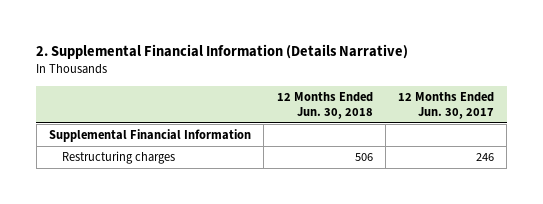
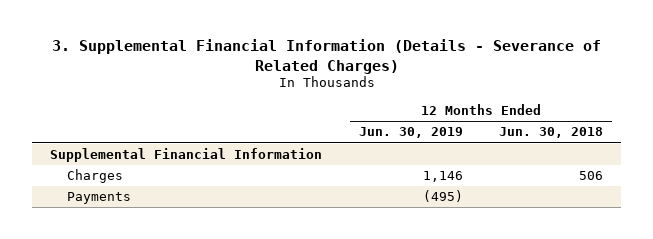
- 2. Supplemental Financial Information (Details Narrative)
+ 3. Supplemental Financial Information (Details - Severance of Related Charges)
- | 12 Months Ended Jun. 30, 2018 | 12 Months Ended Jun. 30, 2017
+ | 12 Months Ended Jun. 30, 2019 | 12 Months Ended Jun. 30, 2018
- Restructuring charges | 506 | 246
+ Charges | 1,146 | 506
+ Payments | (495) |

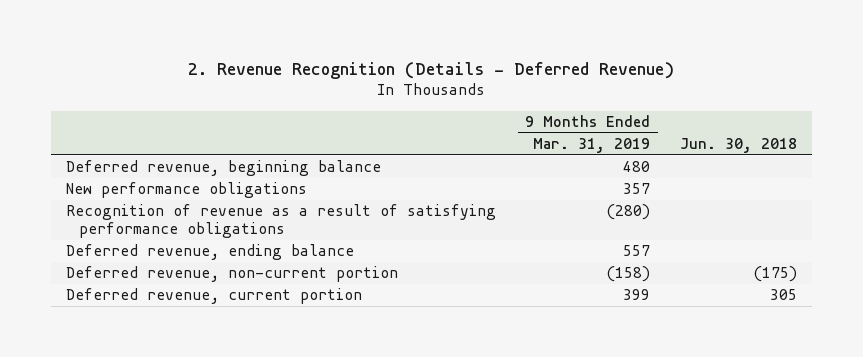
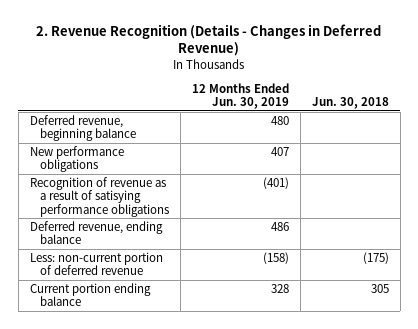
- 2. Revenue Recognition (Details - Deferred Revenue)
+ 2. Revenue Recognition (Details - Changes in Deferred Revenue)
- | 9 Months Ended Mar. 31, 2019 | Jun. 30, 2018
+ | 12 Months Ended Jun. 30, 2019 | Jun. 30, 2018
- Recognition of revenue as a result of satisfying performance obligations | (280) |
+ Recognition of revenue as a result of satisying performance obligations | (401) |
- Deferred revenue, non-current portion | (158) | (175)
- Deferred revenue, current portion | 399 | 305
+ Less: non-current portion of deferred revenue | (158) | (175)
+ Current portion ending balance | 328 | 305

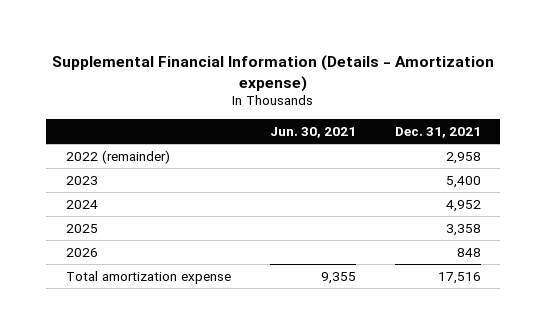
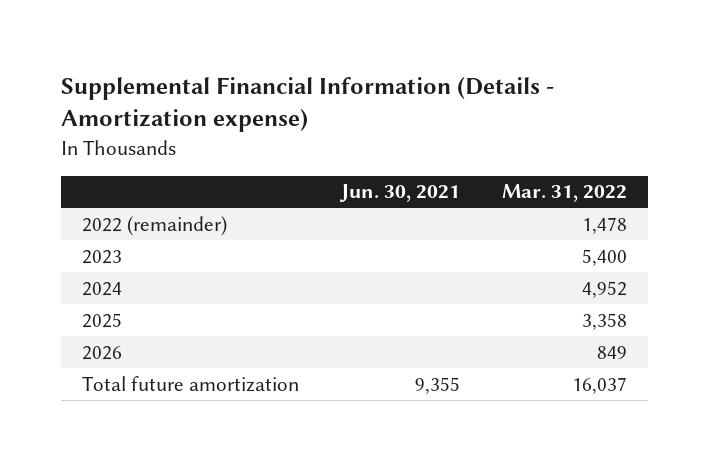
- | Jun. 30, 2021 | Dec. 31, 2021
+ | Jun. 30, 2021 | Mar. 31, 2022
- Total amortization expense | 9,355 | 17,516
+ Total future amortization | 9,355 | 16,037

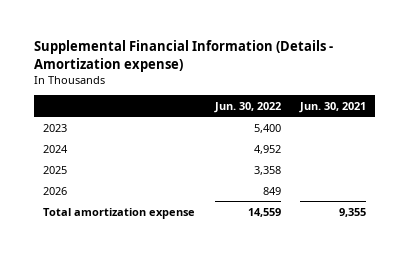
- | Jun. 30, 2021 | Mar. 31, 2022
+ | Jun. 30, 2022 | Jun. 30, 2021
- 2022 (remainder) | | 1,478
- Total future amortization | 9,355 | 16,037
+ Total amortization expense | 14,559 | 9,355

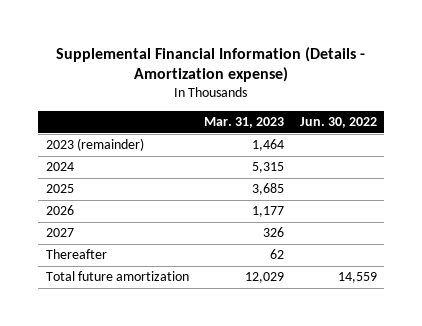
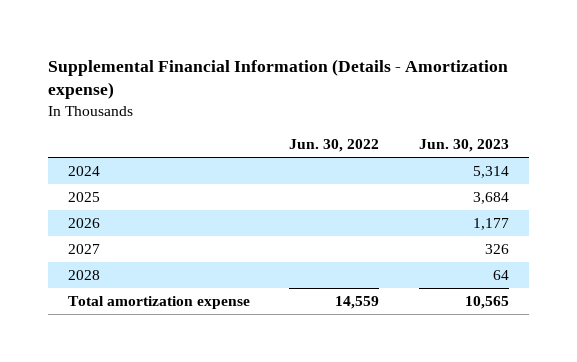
- | Mar. 31, 2023 | Jun. 30, 2022
+ | Jun. 30, 2022 | Jun. 30, 2023
- 2023 (remainder) | 1,464 |
- Thereafter | 62 |
- Total future amortization | 12,029 | 14,559
+ 2028 | | 64
+ Total amortization expense | 14,559 | 10,565

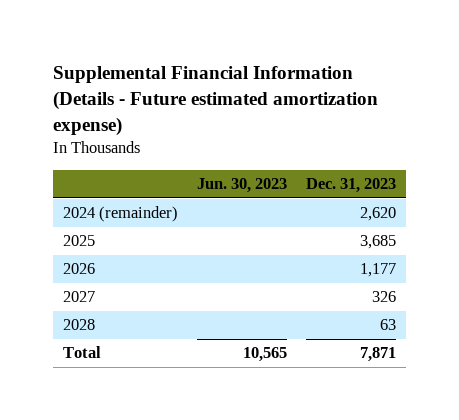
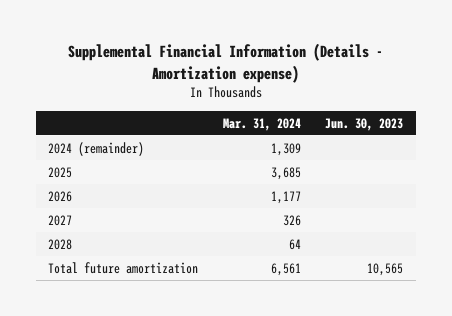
- Supplemental Financial Information (Details - Future estimated amortization expense)
+ Supplemental Financial Information (Details - Amortization expense)
- | Jun. 30, 2023 | Dec. 31, 2023
+ | Mar. 31, 2024 | Jun. 30, 2023
- Total | 10,565 | 7,871
+ Total future amortization | 6,561 | 10,565

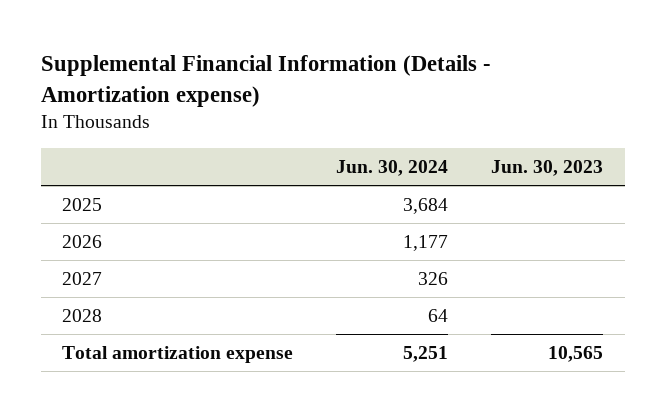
- | Mar. 31, 2024 | Jun. 30, 2023
+ | Jun. 30, 2024 | Jun. 30, 2023
- 2024 (remainder) | 1,309 |
- Total future amortization | 6,561 | 10,565
+ Total amortization expense | 5,251 | 10,565

